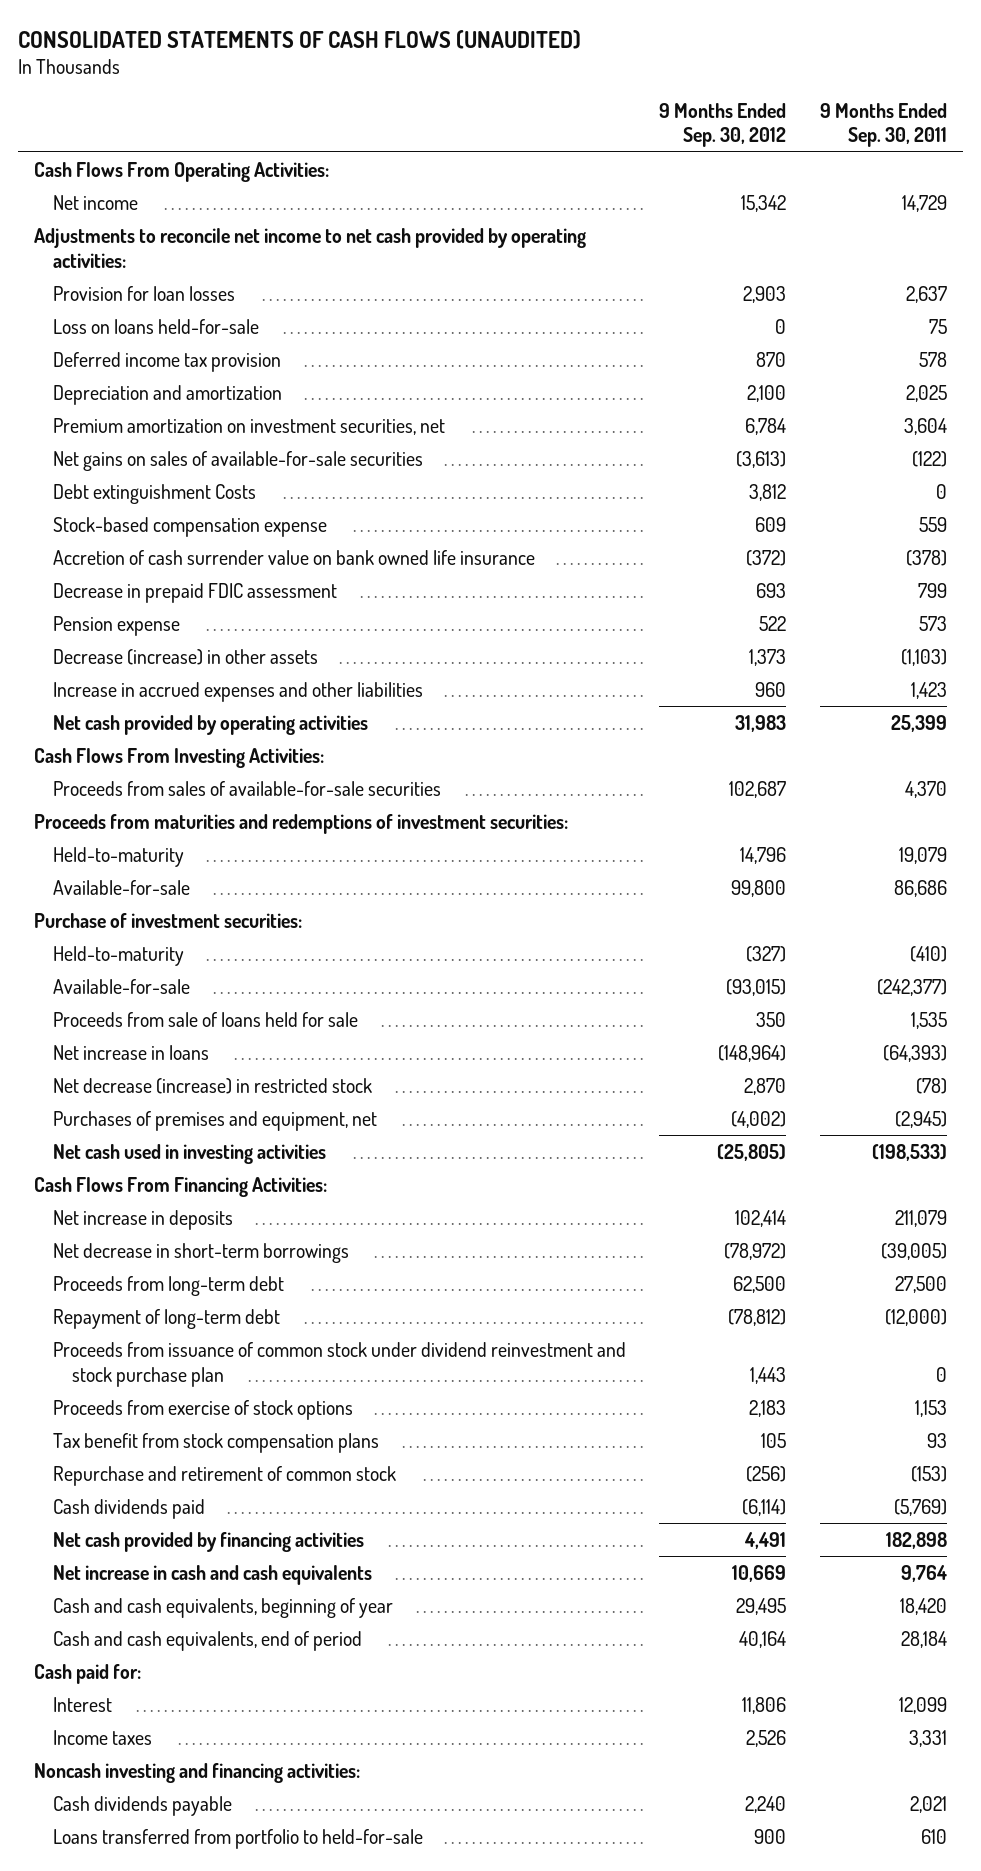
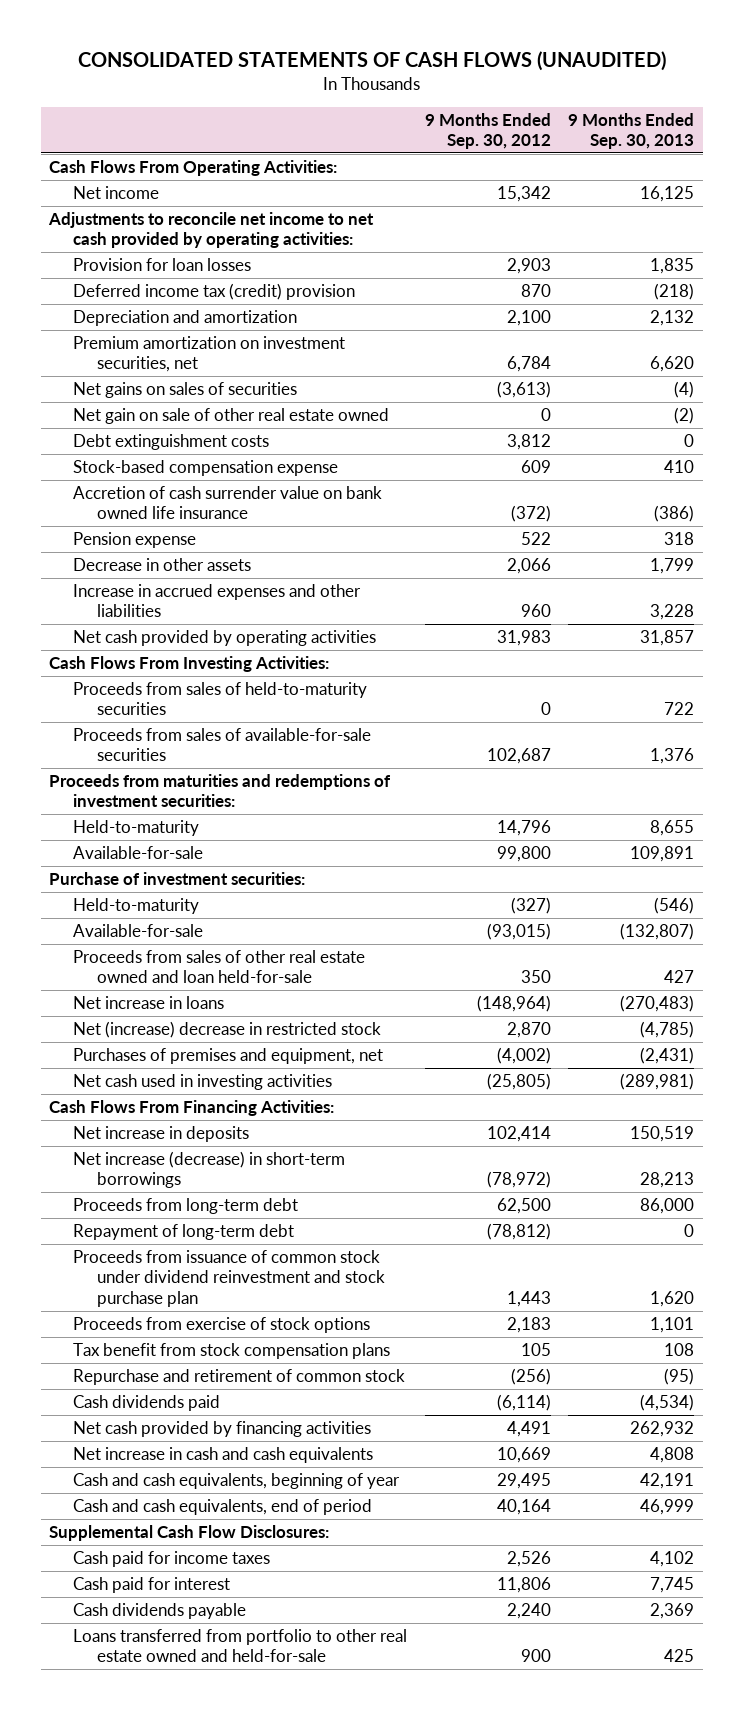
- | 9 Months Ended Sep. 30, 2012 | 9 Months Ended Sep. 30, 2011
+ | 9 Months Ended Sep. 30, 2012 | 9 Months Ended Sep. 30, 2013
- Loss on loans held-for-sale | 0 | 75
- Deferred income tax provision | 870 | 578
+ Deferred income tax (credit) provision | 870 | (218)
- Net gains on sales of available-for-sale securities | (3,613) | (122)
- Debt extinguishment Costs | 3,812 | 0
+ Net gains on sales of securities | (3,613) | (4)
+ Net gain on sale of other real estate owned | 0 | (2)
+ Debt extinguishment costs | 3,812 | 0
- Decrease in prepaid FDIC assessment | 693 | 799
- Decrease (increase) in other assets | 1,373 | (1,103)
+ Decrease in other assets | 2,066 | 1,799
+ Proceeds from sales of held-to-maturity securities | 0 | 722
- Proceeds from sale of loans held for sale | 350 | 1,535
+ Proceeds from sales of other real estate owned and loan held-for-sale | 350 | 427
- Net decrease (increase) in restricted stock | 2,870 | (78)
+ Net (increase) decrease in restricted stock | 2,870 | (4,785)
- Net decrease in short-term borrowings | (78,972) | (39,005)
+ Net increase (decrease) in short-term borrowings | (78,972) | 28,213
- Cash paid for:
- Interest | 11,806 | 12,099
- Income taxes | 2,526 | 3,331
- Noncash investing and financing activities:
+ Supplemental Cash Flow Disclosures:
+ Cash paid for income taxes | 2,526 | 4,102
+ Cash paid for interest | 11,806 | 7,745
- Loans transferred from portfolio to held-for-sale | 900 | 610
+ Loans transferred from portfolio to other real estate owned and held-for-sale | 900 | 425

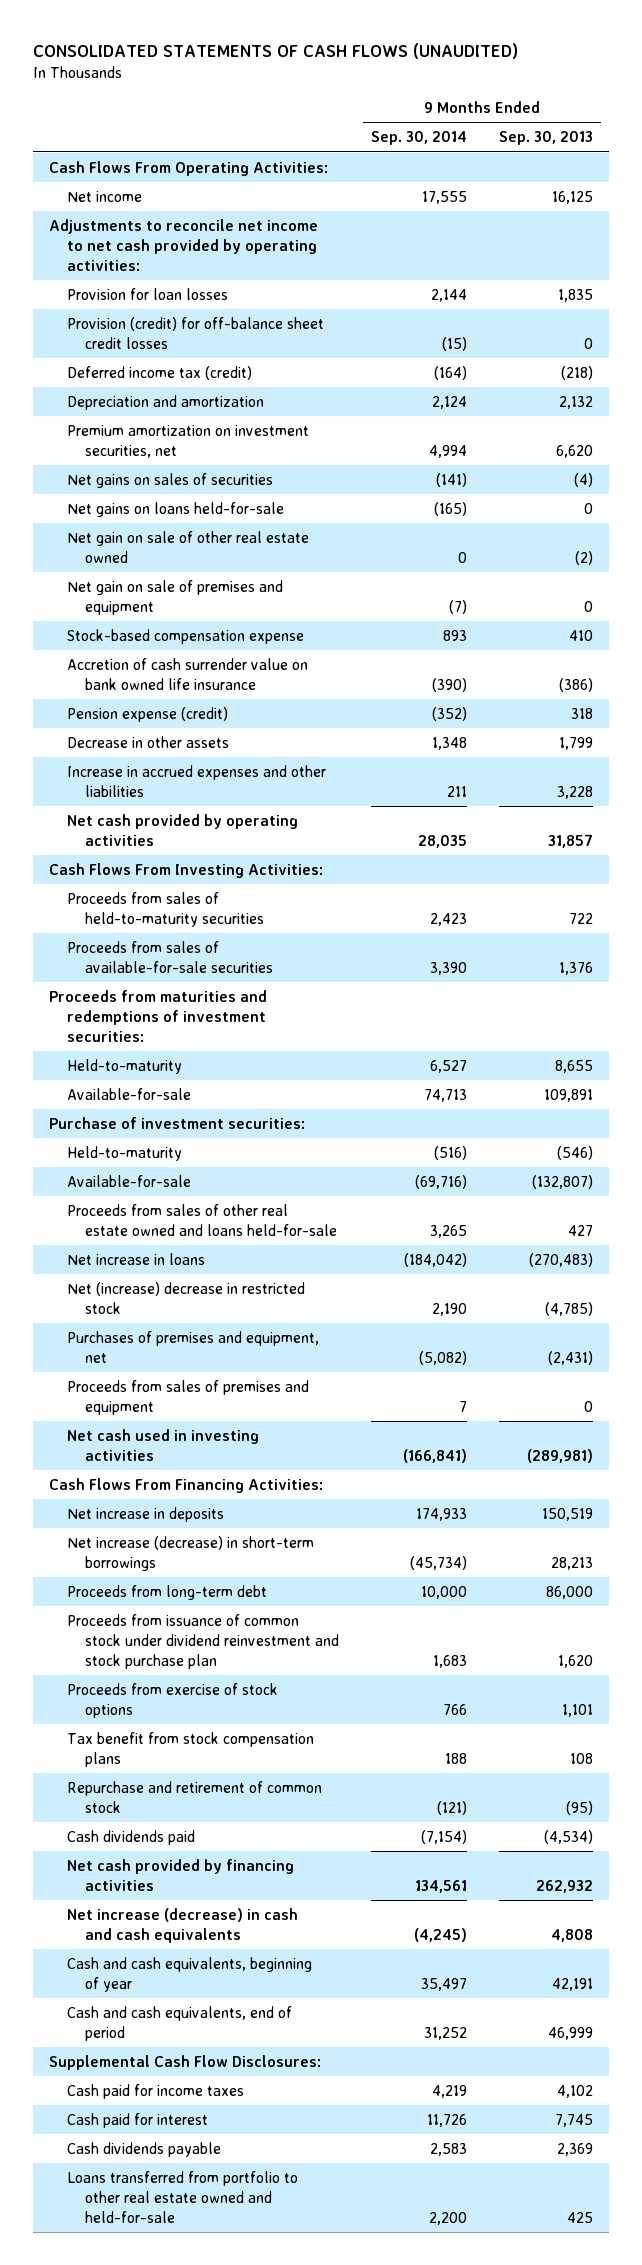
- | 9 Months Ended Sep. 30, 2012 | 9 Months Ended Sep. 30, 2013
+ | 9 Months Ended Sep. 30, 2014 | 9 Months Ended Sep. 30, 2013
- Deferred income tax (credit) provision | 870 | (218)
+ Provision (credit) for off-balance sheet credit losses | (15) | 0
+ Deferred income tax (credit) | (164) | (218)
+ Net gains on loans held-for-sale | (165) | 0
- Debt extinguishment costs | 3,812 | 0
+ Net gain on sale of premises and equipment | (7) | 0
- Pension expense | 522 | 318
+ Pension expense (credit) | (352) | 318
- Proceeds from sales of other real estate owned and loan held-for-sale | 350 | 427
+ Proceeds from sales of other real estate owned and loans held-for-sale | 3,265 | 427
+ Proceeds from sales of premises and equipment | 7 | 0
- Repayment of long-term debt | (78,812) | 0
- Net increase in cash and cash equivalents | 10,669 | 4,808
+ Net increase (decrease) in cash and cash equivalents | (4,245) | 4,808

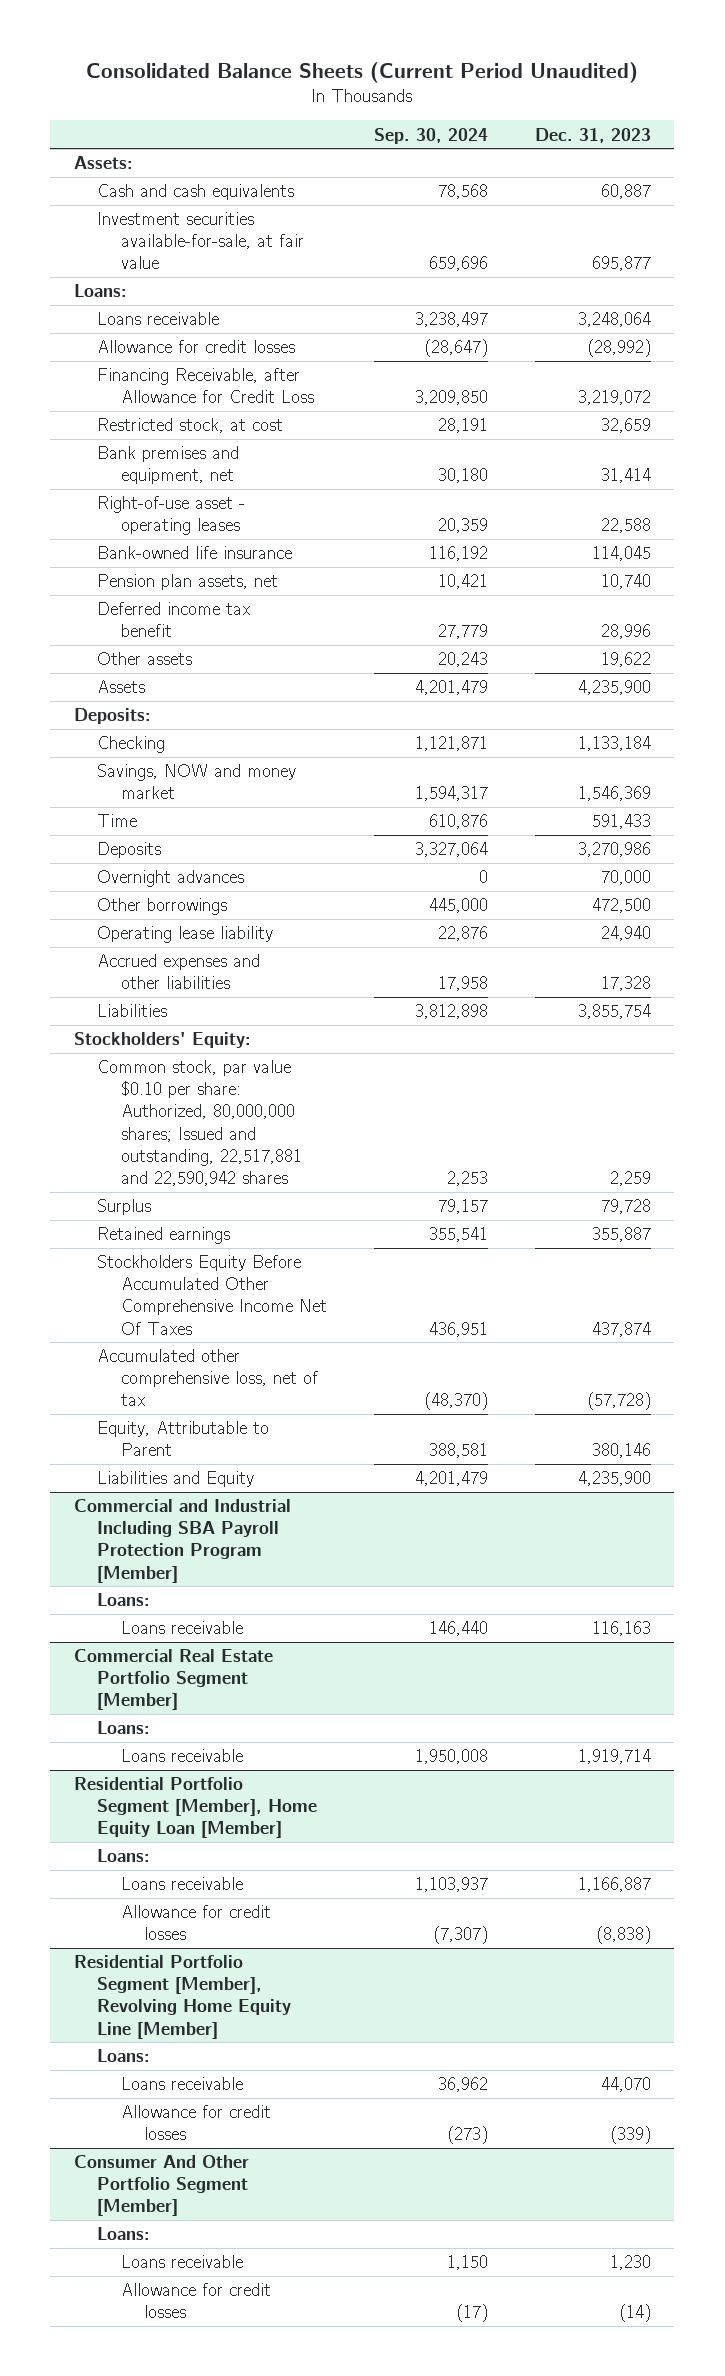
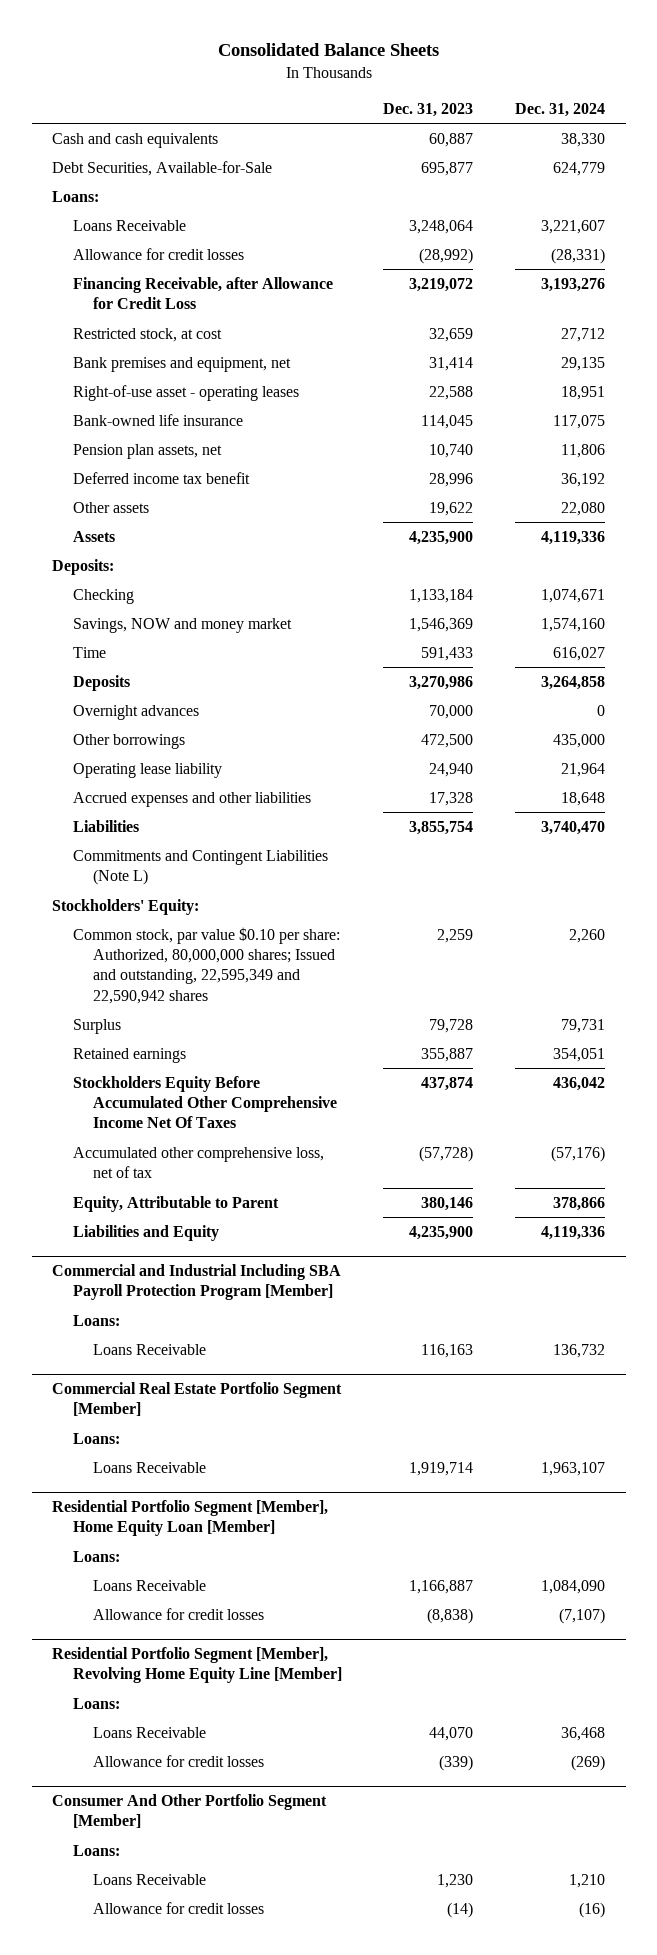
- Consolidated Balance Sheets (Current Period Unaudited)
+ Consolidated Balance Sheets
- | Sep. 30, 2024 | Dec. 31, 2023
+ | Dec. 31, 2023 | Dec. 31, 2024
- Assets:
- Investment securities available-for-sale, at fair value | 659,696 | 695,877
+ Debt Securities, Available-for-Sale | 695,877 | 624,779
- Loans receivable | 3,238,497 | 3,248,064
+ Loans Receivable | 3,248,064 | 3,221,607
+ Commitments and Contingent Liabilities (Note L)
- Common stock, par value $0.10 per share: Authorized, 80,000,000 shares; Issued and outstanding, 22,517,881 and 22,590,942 shares | 2,253 | 2,259
+ Common stock, par value $0.10 per share: Authorized, 80,000,000 shares; Issued and outstanding, 22,595,349 and 22,590,942 shares | 2,259 | 2,260
@ Commercial and Industrial Including SBA Payroll Protection Program [Member]
- Loans receivable | 146,440 | 116,163
+ Loans Receivable | 116,163 | 136,732
@ Commercial Real Estate Portfolio Segment [Member]
- Loans receivable | 1,950,008 | 1,919,714
+ Loans Receivable | 1,919,714 | 1,963,107
@ Residential Portfolio Segment [Member], Home Equity Loan [Member]
- Loans receivable | 1,103,937 | 1,166,887
+ Loans Receivable | 1,166,887 | 1,084,090
@ Residential Portfolio Segment [Member], Revolving Home Equity Line [Member]
- Loans receivable | 36,962 | 44,070
+ Loans Receivable | 44,070 | 36,468
@ Consumer And Other Portfolio Segment [Member]
- Loans receivable | 1,150 | 1,230
+ Loans Receivable | 1,230 | 1,210

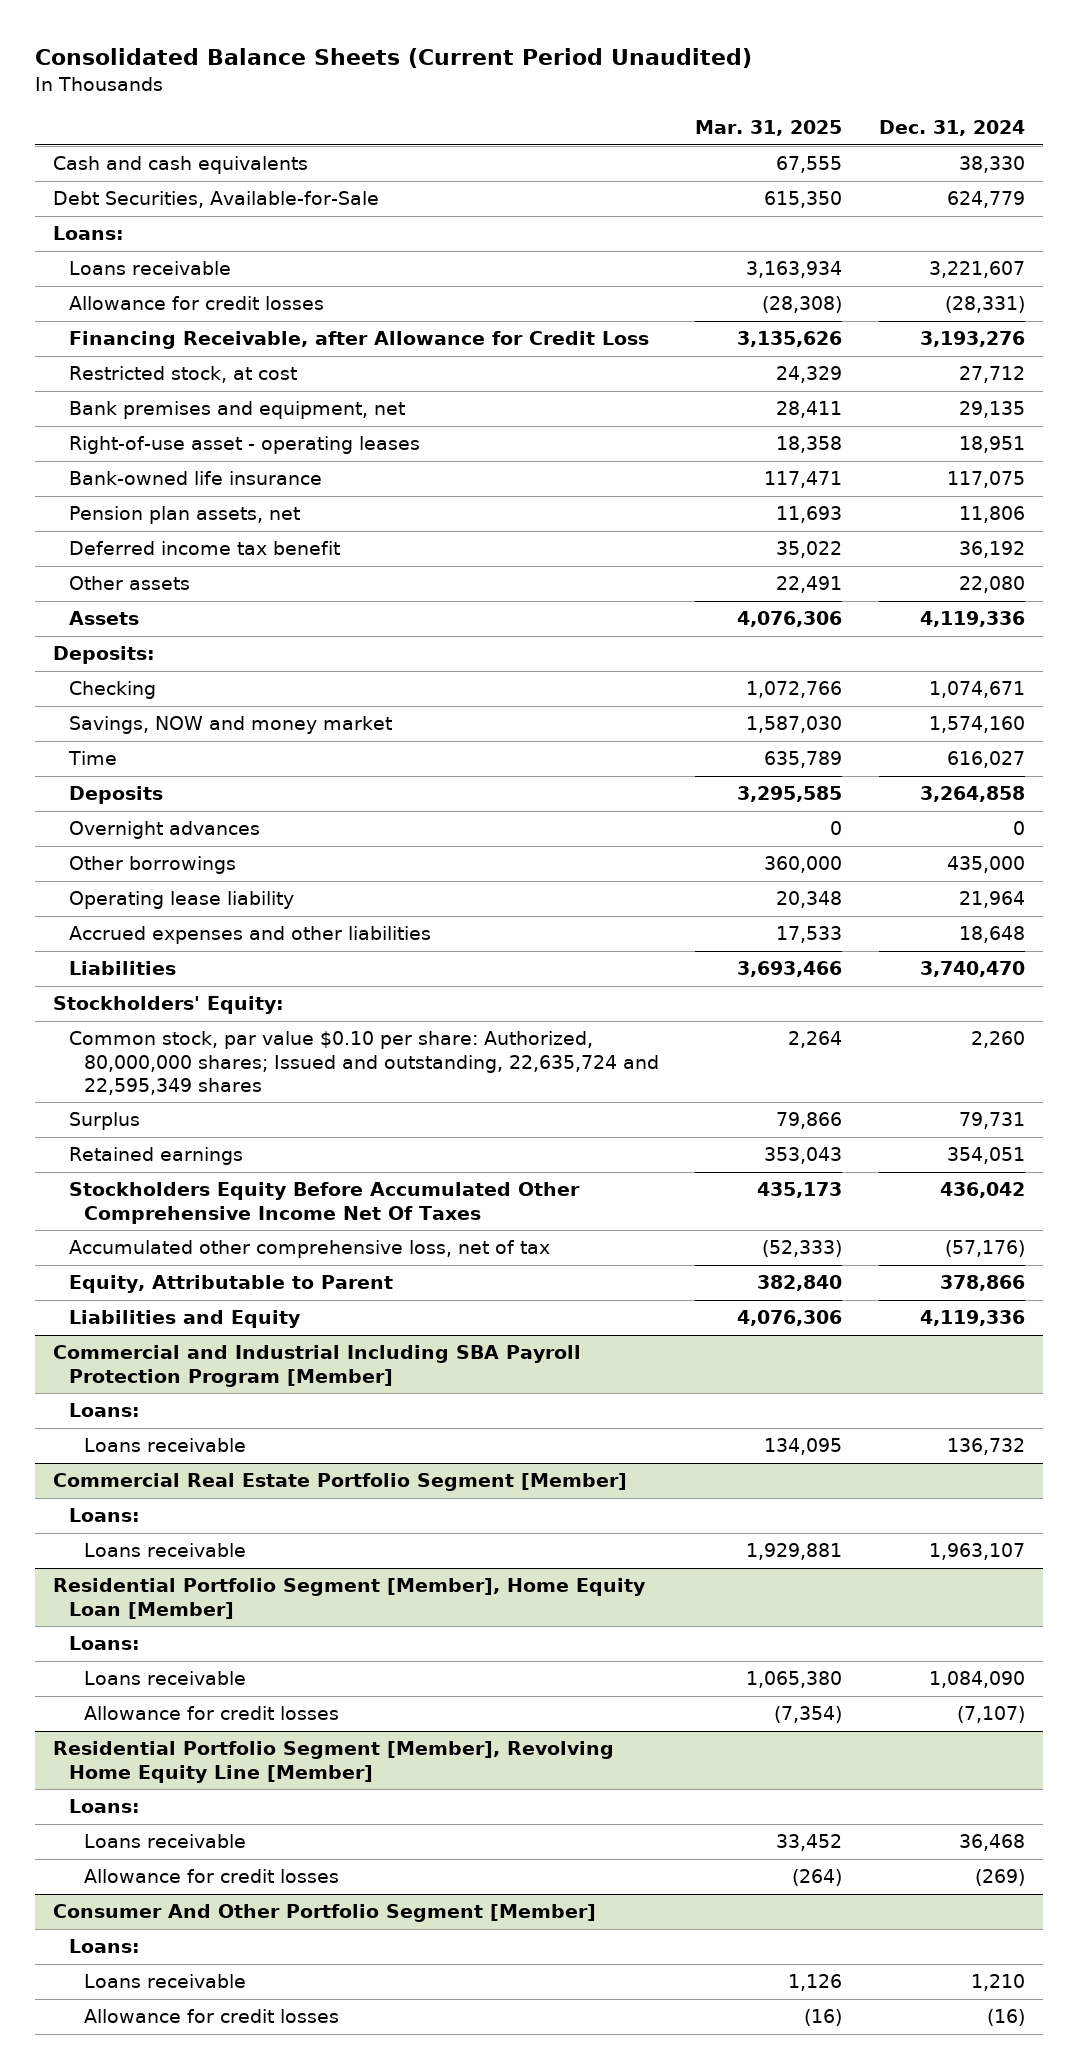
- Consolidated Balance Sheets
+ Consolidated Balance Sheets (Current Period Unaudited)
- | Dec. 31, 2023 | Dec. 31, 2024
+ | Mar. 31, 2025 | Dec. 31, 2024
- Loans Receivable | 3,248,064 | 3,221,607
+ Loans receivable | 3,163,934 | 3,221,607
- Commitments and Contingent Liabilities (Note L)
- Common stock, par value $0.10 per share: Authorized, 80,000,000 shares; Issued and outstanding, 22,595,349 and 22,590,942 shares | 2,259 | 2,260
+ Common stock, par value $0.10 per share: Authorized, 80,000,000 shares; Issued and outstanding, 22,635,724 and 22,595,349 shares | 2,264 | 2,260
@ Commercial and Industrial Including SBA Payroll Protection Program [Member]
- Loans Receivable | 116,163 | 136,732
+ Loans receivable | 134,095 | 136,732
@ Commercial Real Estate Portfolio Segment [Member]
- Loans Receivable | 1,919,714 | 1,963,107
+ Loans receivable | 1,929,881 | 1,963,107
@ Residential Portfolio Segment [Member], Home Equity Loan [Member]
- Loans Receivable | 1,166,887 | 1,084,090
+ Loans receivable | 1,065,380 | 1,084,090
@ Residential Portfolio Segment [Member], Revolving Home Equity Line [Member]
- Loans Receivable | 44,070 | 36,468
+ Loans receivable | 33,452 | 36,468
@ Consumer And Other Portfolio Segment [Member]
- Loans Receivable | 1,230 | 1,210
+ Loans receivable | 1,126 | 1,210

